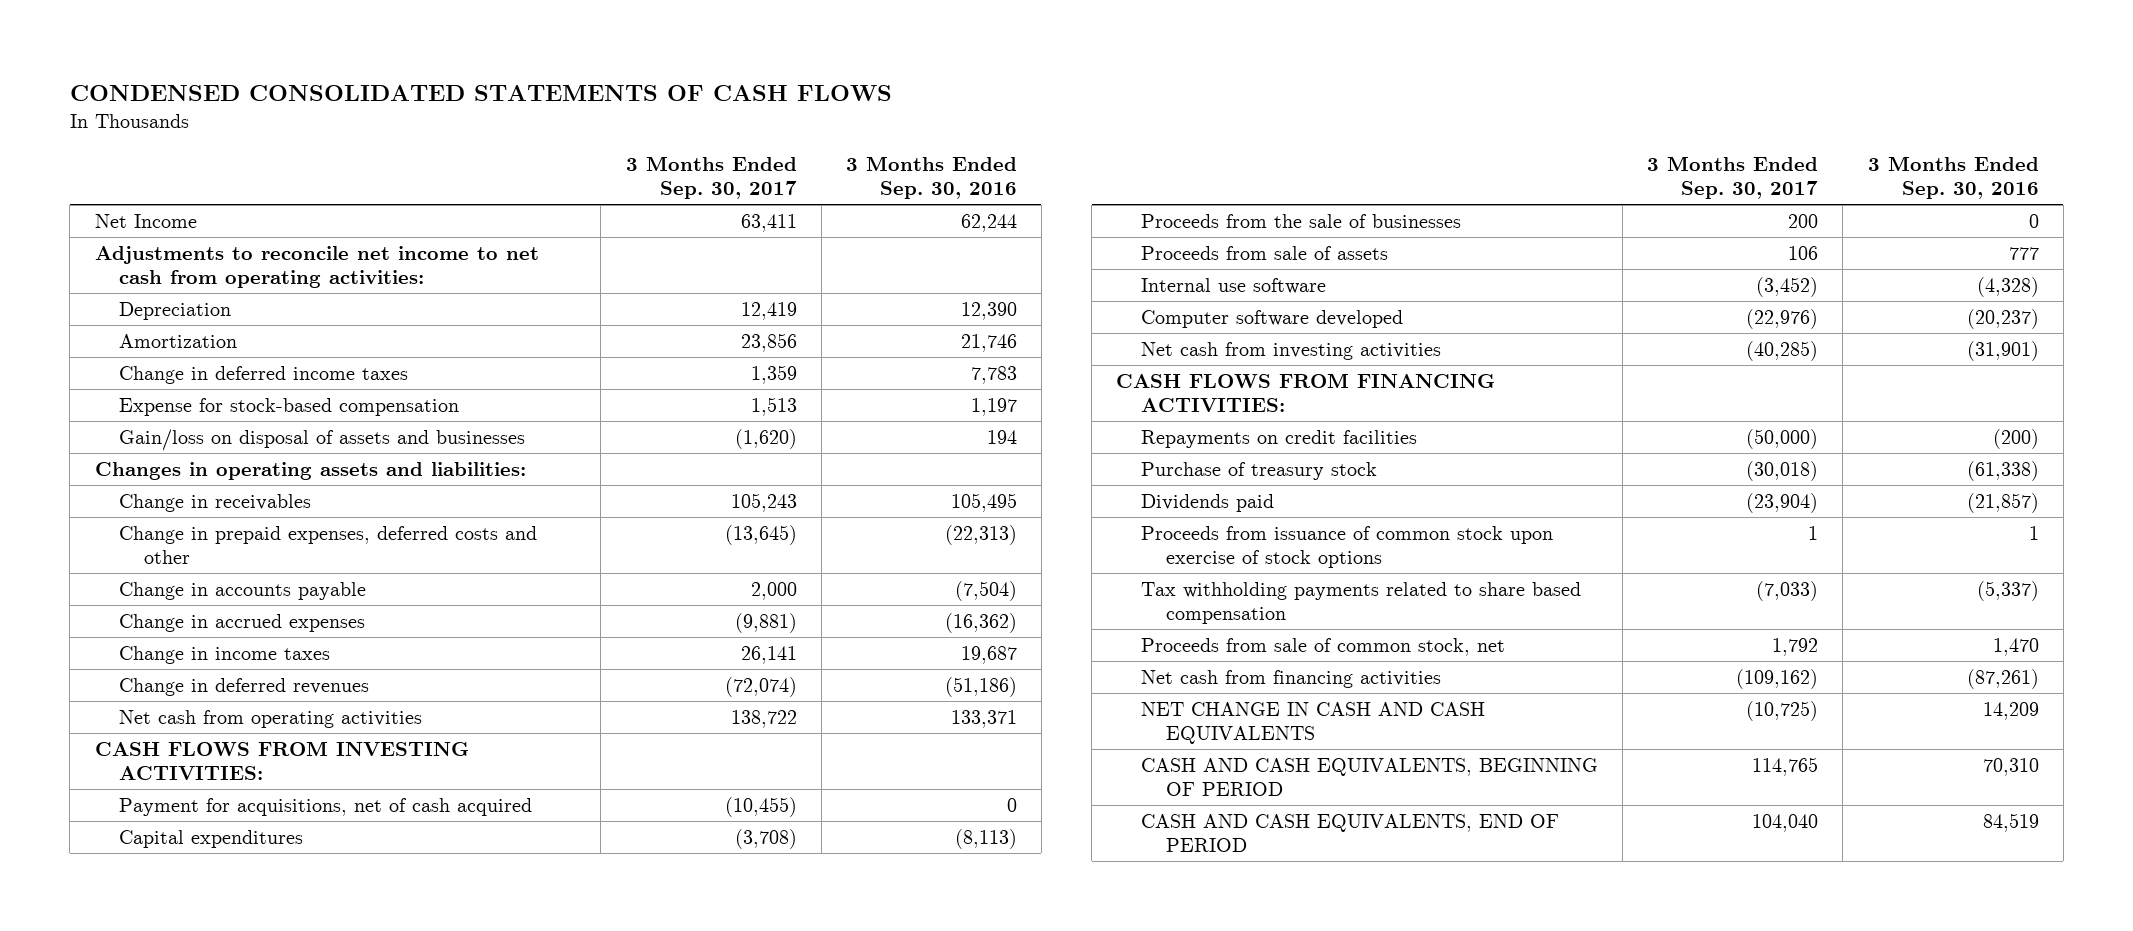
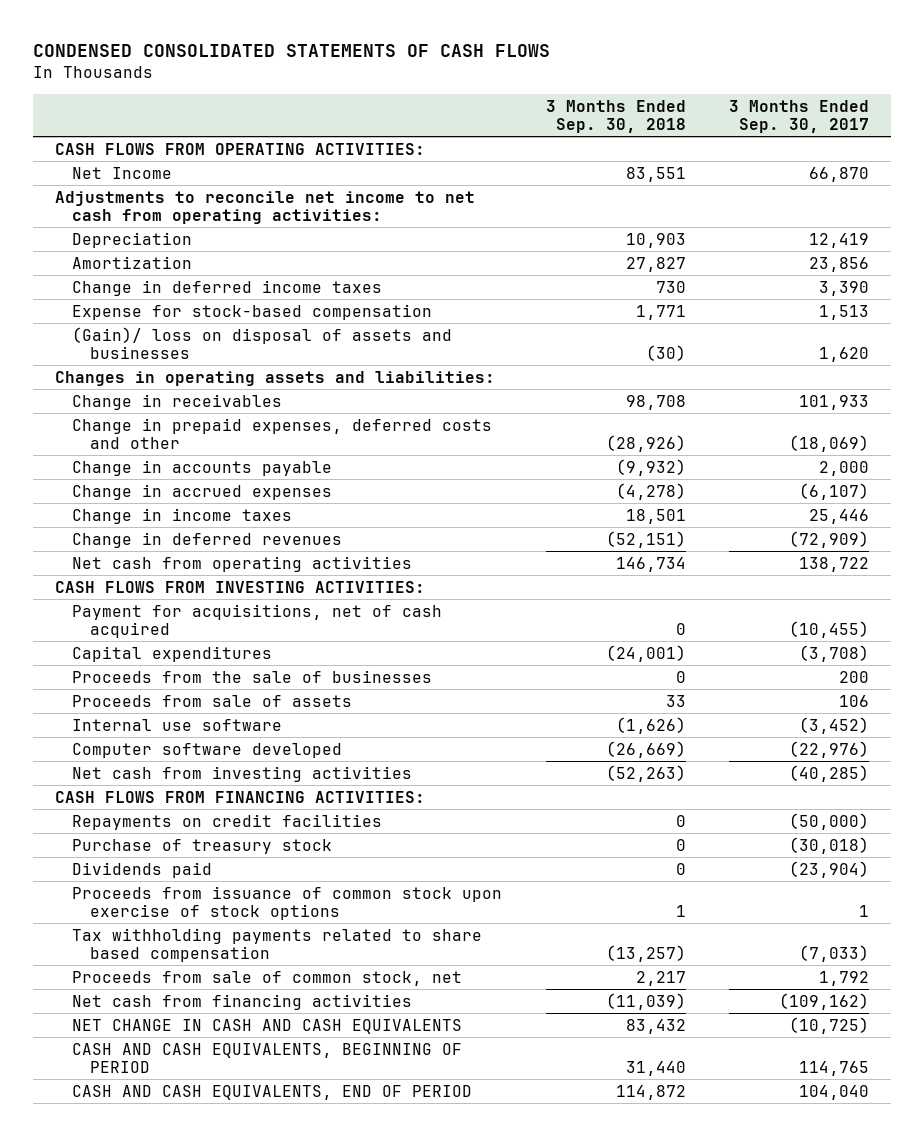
- | 3 Months Ended Sep. 30, 2017 | 3 Months Ended Sep. 30, 2016
+ | 3 Months Ended Sep. 30, 2018 | 3 Months Ended Sep. 30, 2017
- Net Income | 63,411 | 62,244
+ CASH FLOWS FROM OPERATING ACTIVITIES:
+ Net Income | 83,551 | 66,870
- Change in deferred income taxes | 1,359 | 7,783
+ Change in deferred income taxes | 730 | 3,390
- Gain/loss on disposal of assets and businesses | (1,620) | 194
+ (Gain)/ loss on disposal of assets and businesses | (30) | 1,620
- Change in receivables | 105,243 | 105,495
- Change in prepaid expenses, deferred costs and other | (13,645) | (22,313)
+ Change in receivables | 98,708 | 101,933
+ Change in prepaid expenses, deferred costs and other | (28,926) | (18,069)
- Change in accrued expenses | (9,881) | (16,362)
- Change in income taxes | 26,141 | 19,687
- Change in deferred revenues | (72,074) | (51,186)
+ Change in accrued expenses | (4,278) | (6,107)
+ Change in income taxes | 18,501 | 25,446
+ Change in deferred revenues | (52,151) | (72,909)

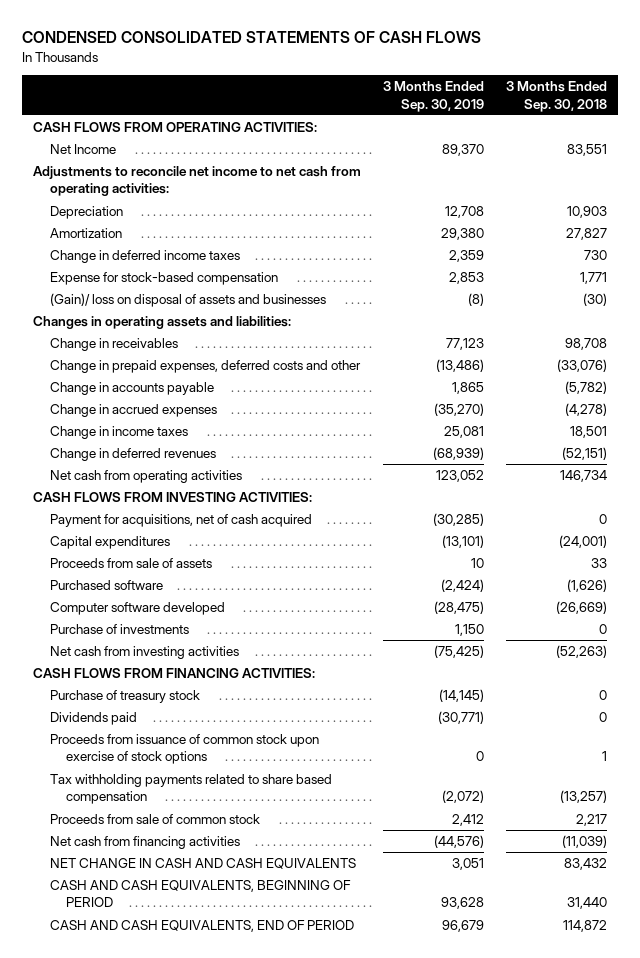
- | 3 Months Ended Sep. 30, 2018 | 3 Months Ended Sep. 30, 2017
+ | 3 Months Ended Sep. 30, 2019 | 3 Months Ended Sep. 30, 2018
- Change in prepaid expenses, deferred costs and other | (28,926) | (18,069)
- Change in accounts payable | (9,932) | 2,000
+ Change in prepaid expenses, deferred costs and other | (13,486) | (33,076)
+ Change in accounts payable | 1,865 | (5,782)
- Proceeds from the sale of businesses | 0 | 200
- Internal use software | (1,626) | (3,452)
+ Purchased software | (2,424) | (1,626)
+ Purchase of investments | 1,150 | 0
- Repayments on credit facilities | 0 | (50,000)
- Proceeds from sale of common stock, net | 2,217 | 1,792
+ Proceeds from sale of common stock | 2,412 | 2,217

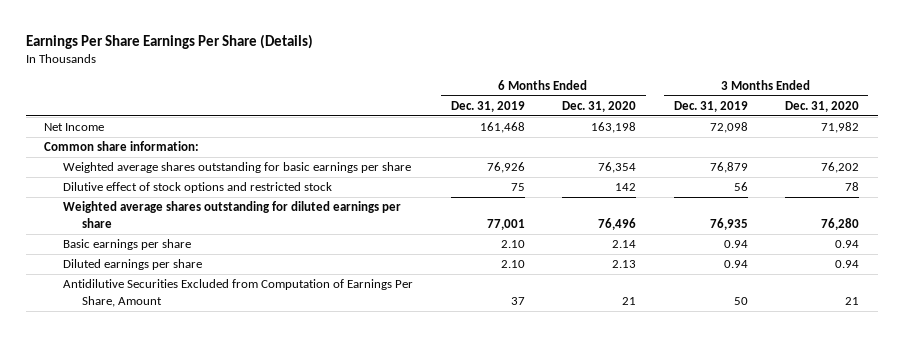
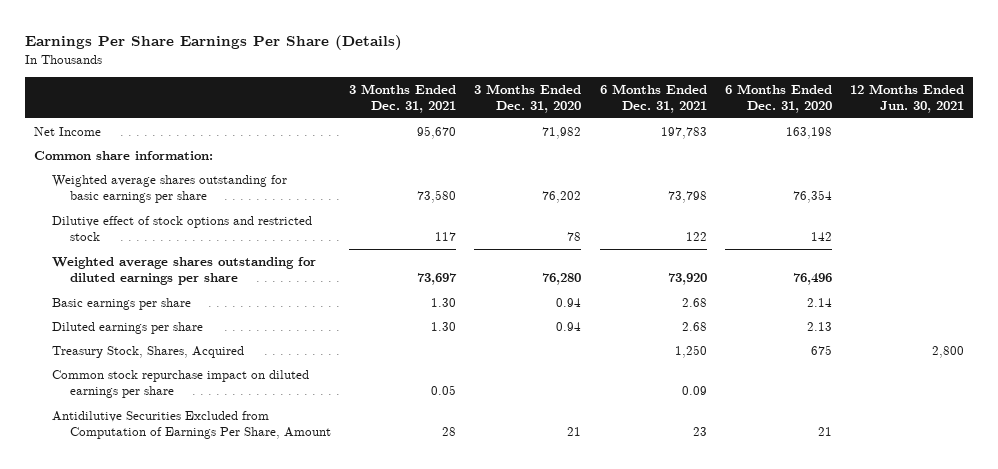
- | 6 Months Ended Dec. 31, 2019 | 6 Months Ended Dec. 31, 2020 | 3 Months Ended Dec. 31, 2019 | 3 Months Ended Dec. 31, 2020
+ | 3 Months Ended Dec. 31, 2021 | 3 Months Ended Dec. 31, 2020 | 6 Months Ended Dec. 31, 2021 | 6 Months Ended Dec. 31, 2020 | 12 Months Ended Jun. 30, 2021
+ Treasury Stock, Shares, Acquired | | | 1,250 | 675 | 2,800
+ Common stock repurchase impact on diluted earnings per share | 0.05 | | 0.09 | |

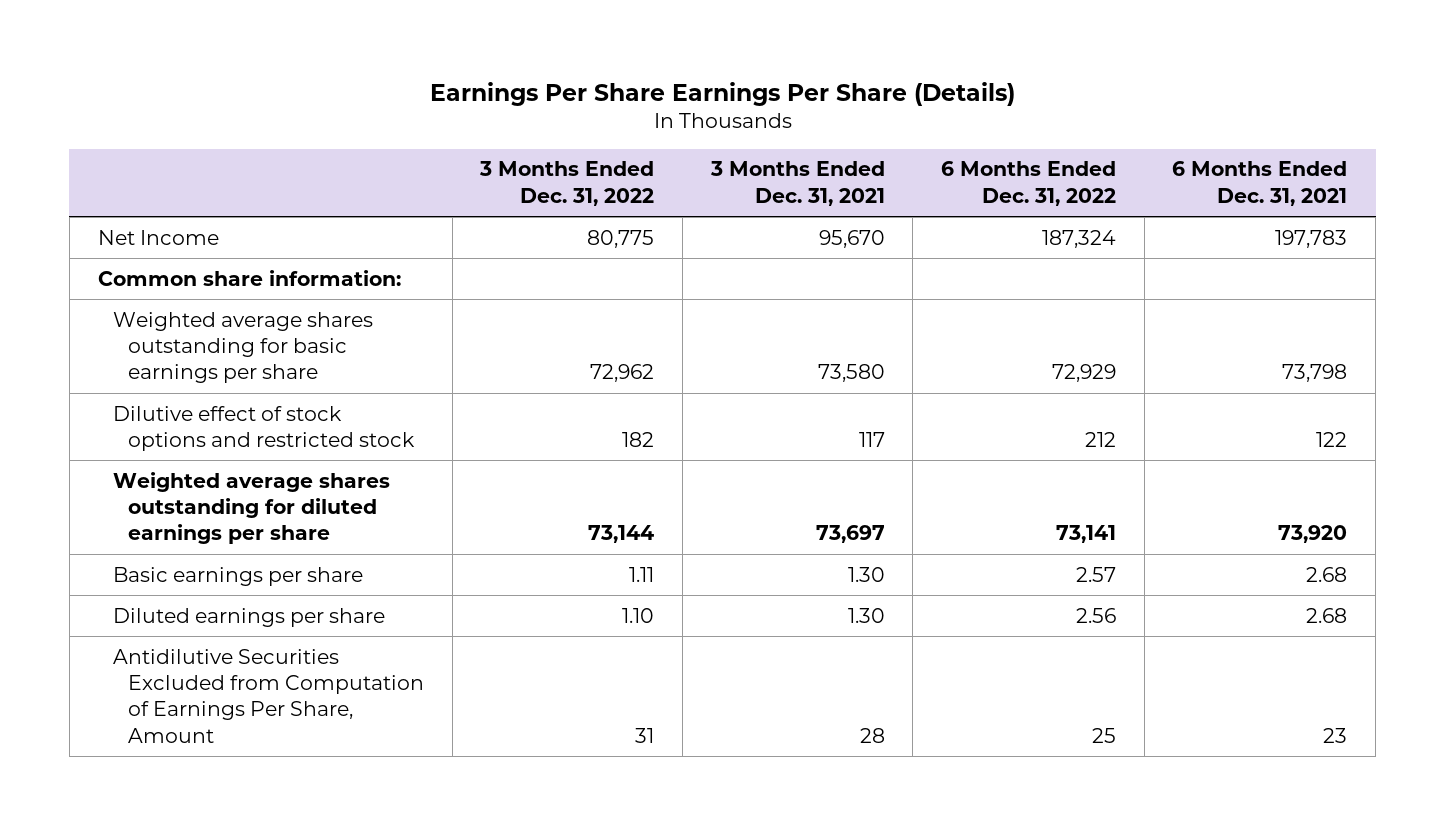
- | 3 Months Ended Dec. 31, 2021 | 3 Months Ended Dec. 31, 2020 | 6 Months Ended Dec. 31, 2021 | 6 Months Ended Dec. 31, 2020 | 12 Months Ended Jun. 30, 2021
+ | 3 Months Ended Dec. 31, 2022 | 3 Months Ended Dec. 31, 2021 | 6 Months Ended Dec. 31, 2022 | 6 Months Ended Dec. 31, 2021
- Treasury Stock, Shares, Acquired | | | 1,250 | 675 | 2,800
- Common stock repurchase impact on diluted earnings per share | 0.05 | | 0.09 | |

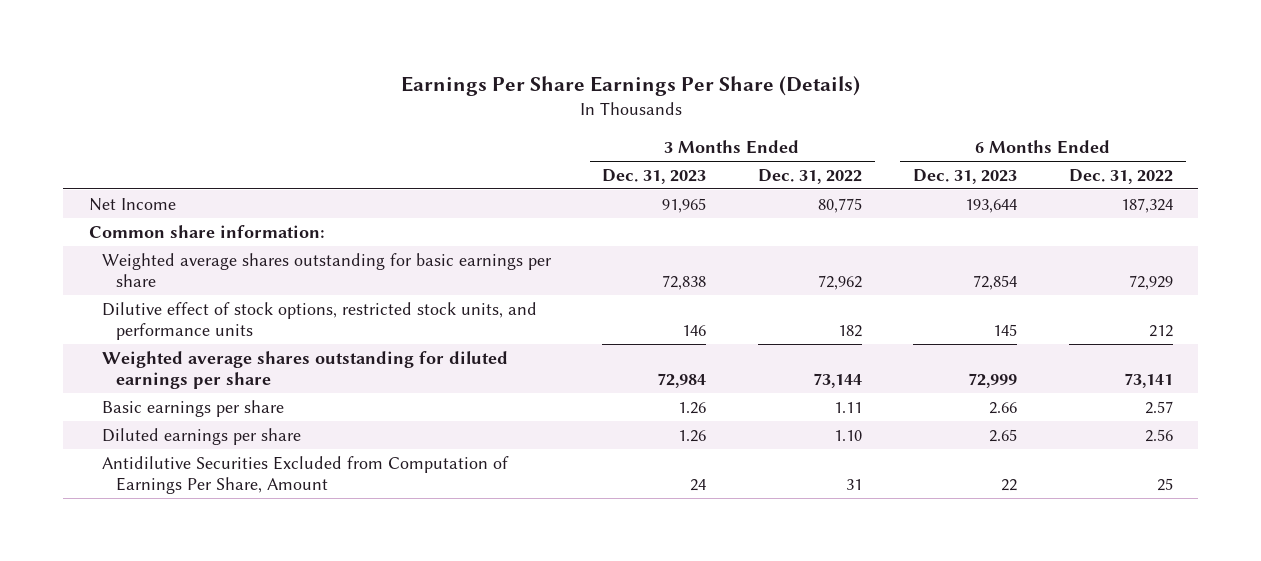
- | 3 Months Ended Dec. 31, 2022 | 3 Months Ended Dec. 31, 2021 | 6 Months Ended Dec. 31, 2022 | 6 Months Ended Dec. 31, 2021
+ | 3 Months Ended Dec. 31, 2023 | 3 Months Ended Dec. 31, 2022 | 6 Months Ended Dec. 31, 2023 | 6 Months Ended Dec. 31, 2022
- Dilutive effect of stock options and restricted stock | 182 | 117 | 212 | 122
+ Dilutive effect of stock options, restricted stock units, and performance units | 146 | 182 | 145 | 212

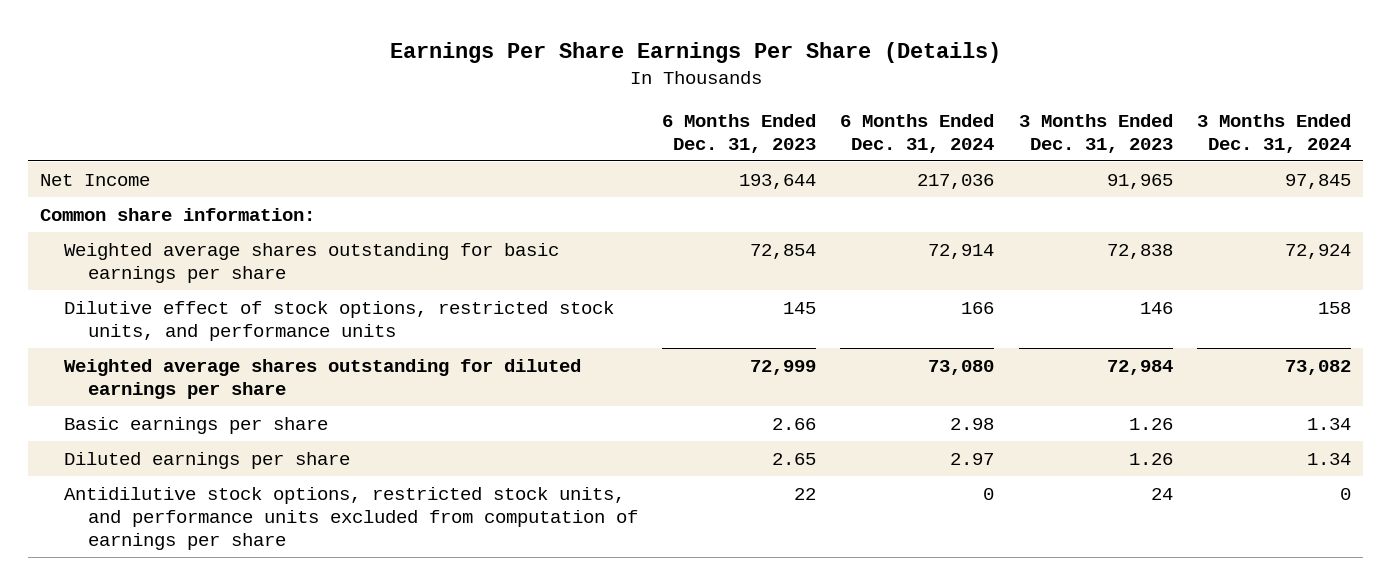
- | 3 Months Ended Dec. 31, 2023 | 3 Months Ended Dec. 31, 2022 | 6 Months Ended Dec. 31, 2023 | 6 Months Ended Dec. 31, 2022
+ | 6 Months Ended Dec. 31, 2023 | 6 Months Ended Dec. 31, 2024 | 3 Months Ended Dec. 31, 2023 | 3 Months Ended Dec. 31, 2024
- Antidilutive Securities Excluded from Computation of Earnings Per Share, Amount | 24 | 31 | 22 | 25
+ Antidilutive stock options, restricted stock units, and performance units excluded from computation of earnings per share | 22 | 0 | 24 | 0

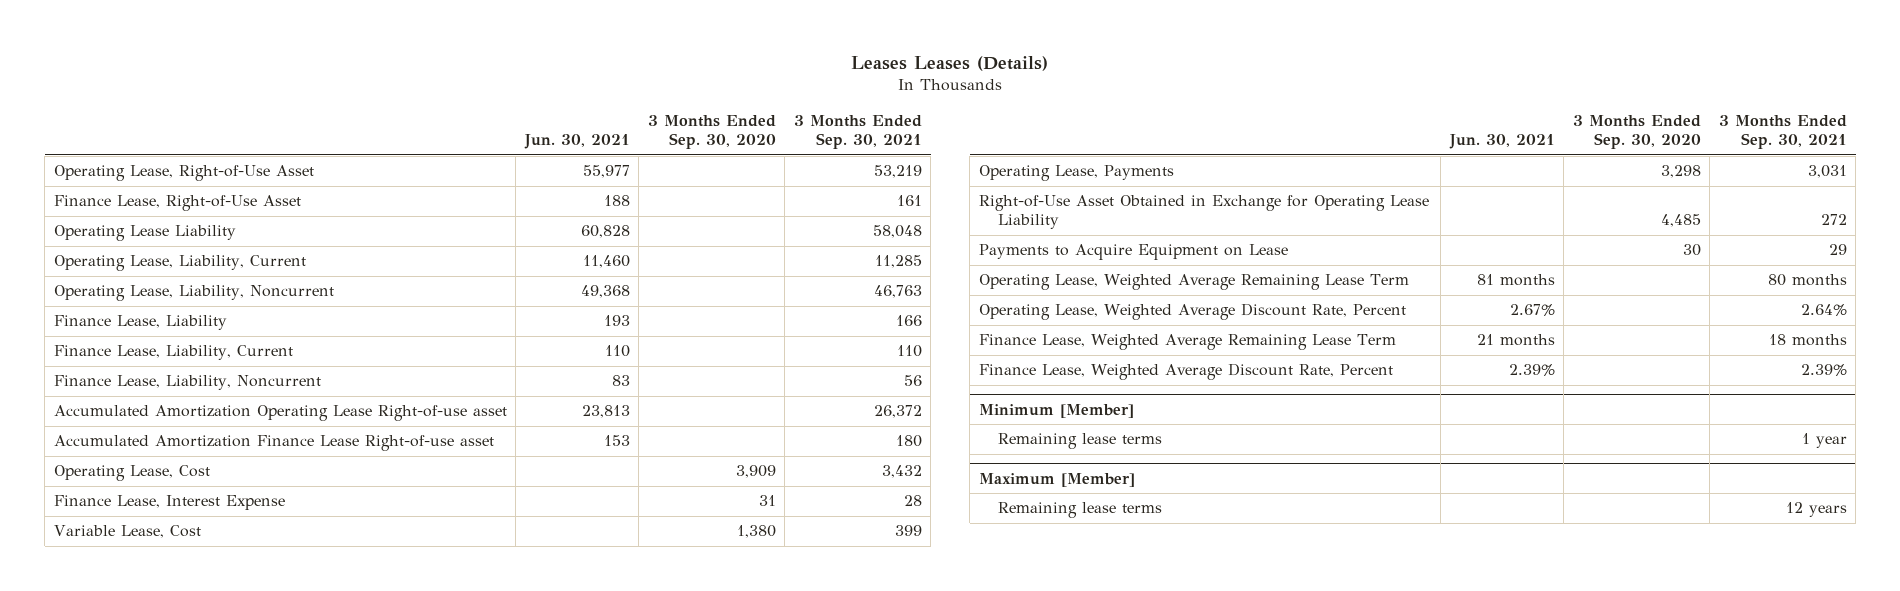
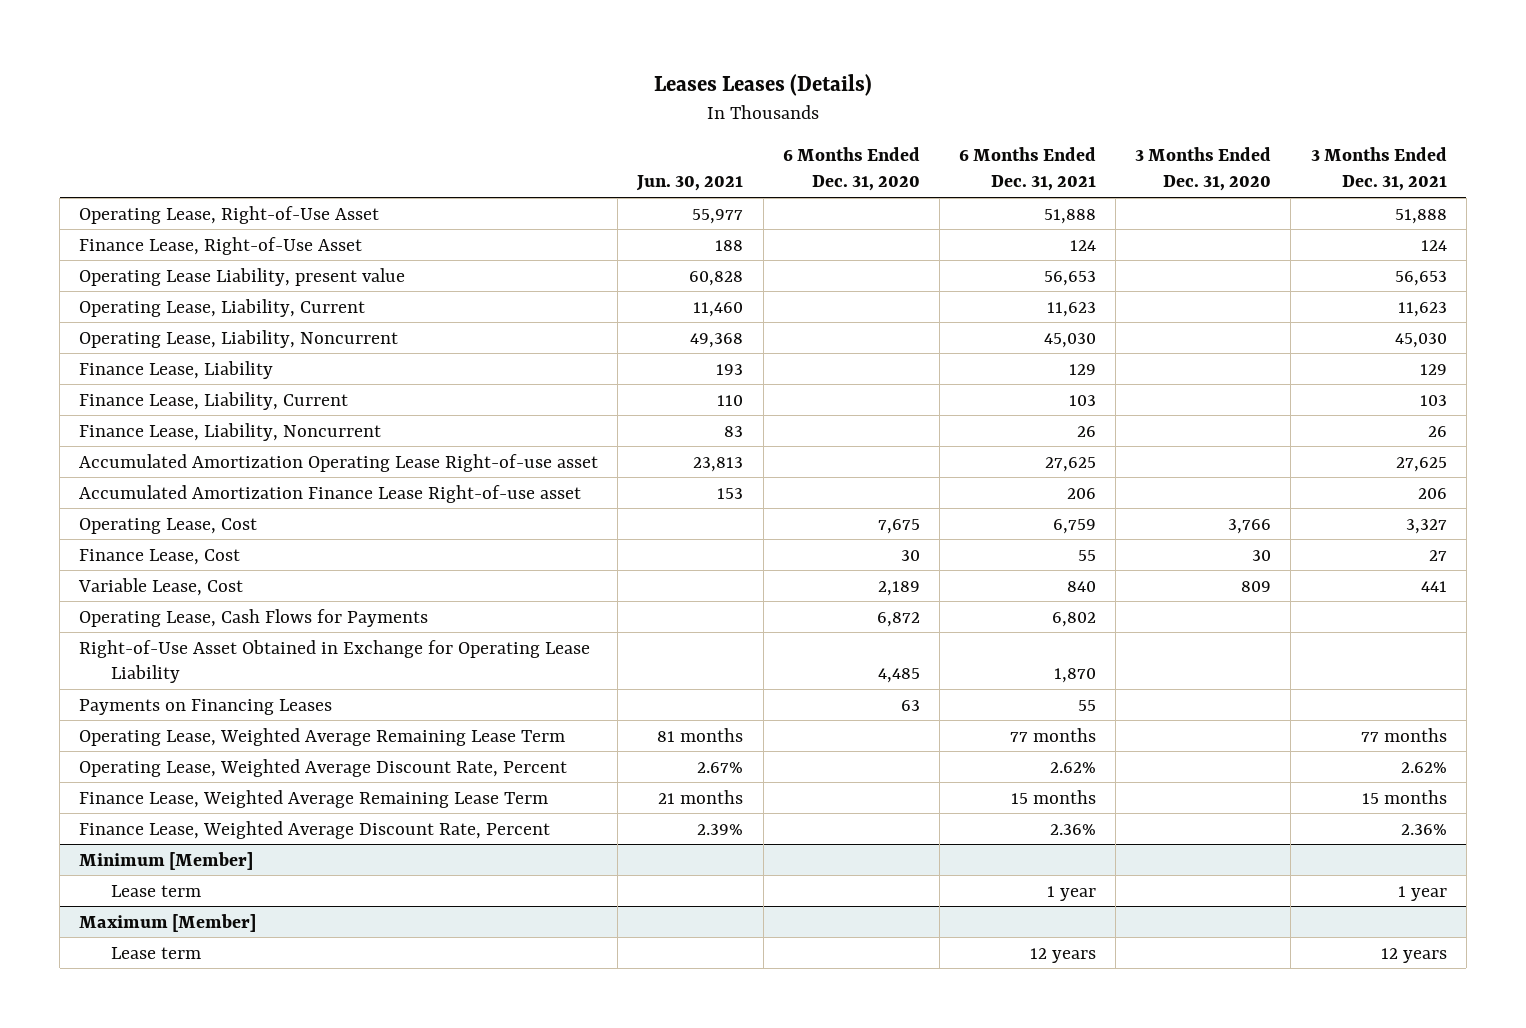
- | Jun. 30, 2021 | 3 Months Ended Sep. 30, 2020 | 3 Months Ended Sep. 30, 2021
+ | Jun. 30, 2021 | 6 Months Ended Dec. 31, 2020 | 6 Months Ended Dec. 31, 2021 | 3 Months Ended Dec. 31, 2020 | 3 Months Ended Dec. 31, 2021
- Operating Lease Liability | 60,828 | | 58,048
+ Operating Lease Liability, present value | 60,828 | | 56,653 | | 56,653
- Finance Lease, Interest Expense | | 31 | 28
+ Finance Lease, Cost | | 30 | 55 | 30 | 27
- Operating Lease, Payments | | 3,298 | 3,031
+ Operating Lease, Cash Flows for Payments | | 6,872 | 6,802 | |
- Payments to Acquire Equipment on Lease | | 30 | 29
+ Payments on Financing Leases | | 63 | 55 | |
@ Minimum [Member]
- Remaining lease terms | | | 1 year
+ Lease term | | | 1 year | | 1 year
@ Maximum [Member]
- Remaining lease terms | | | 12 years
+ Lease term | | | 12 years | | 12 years

